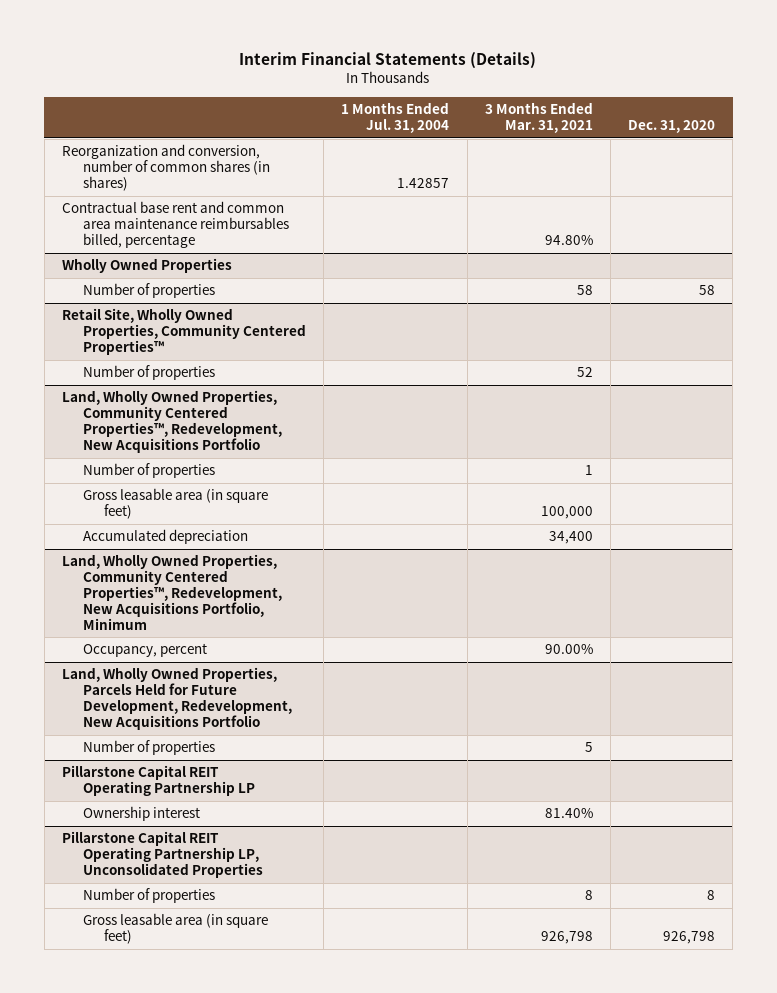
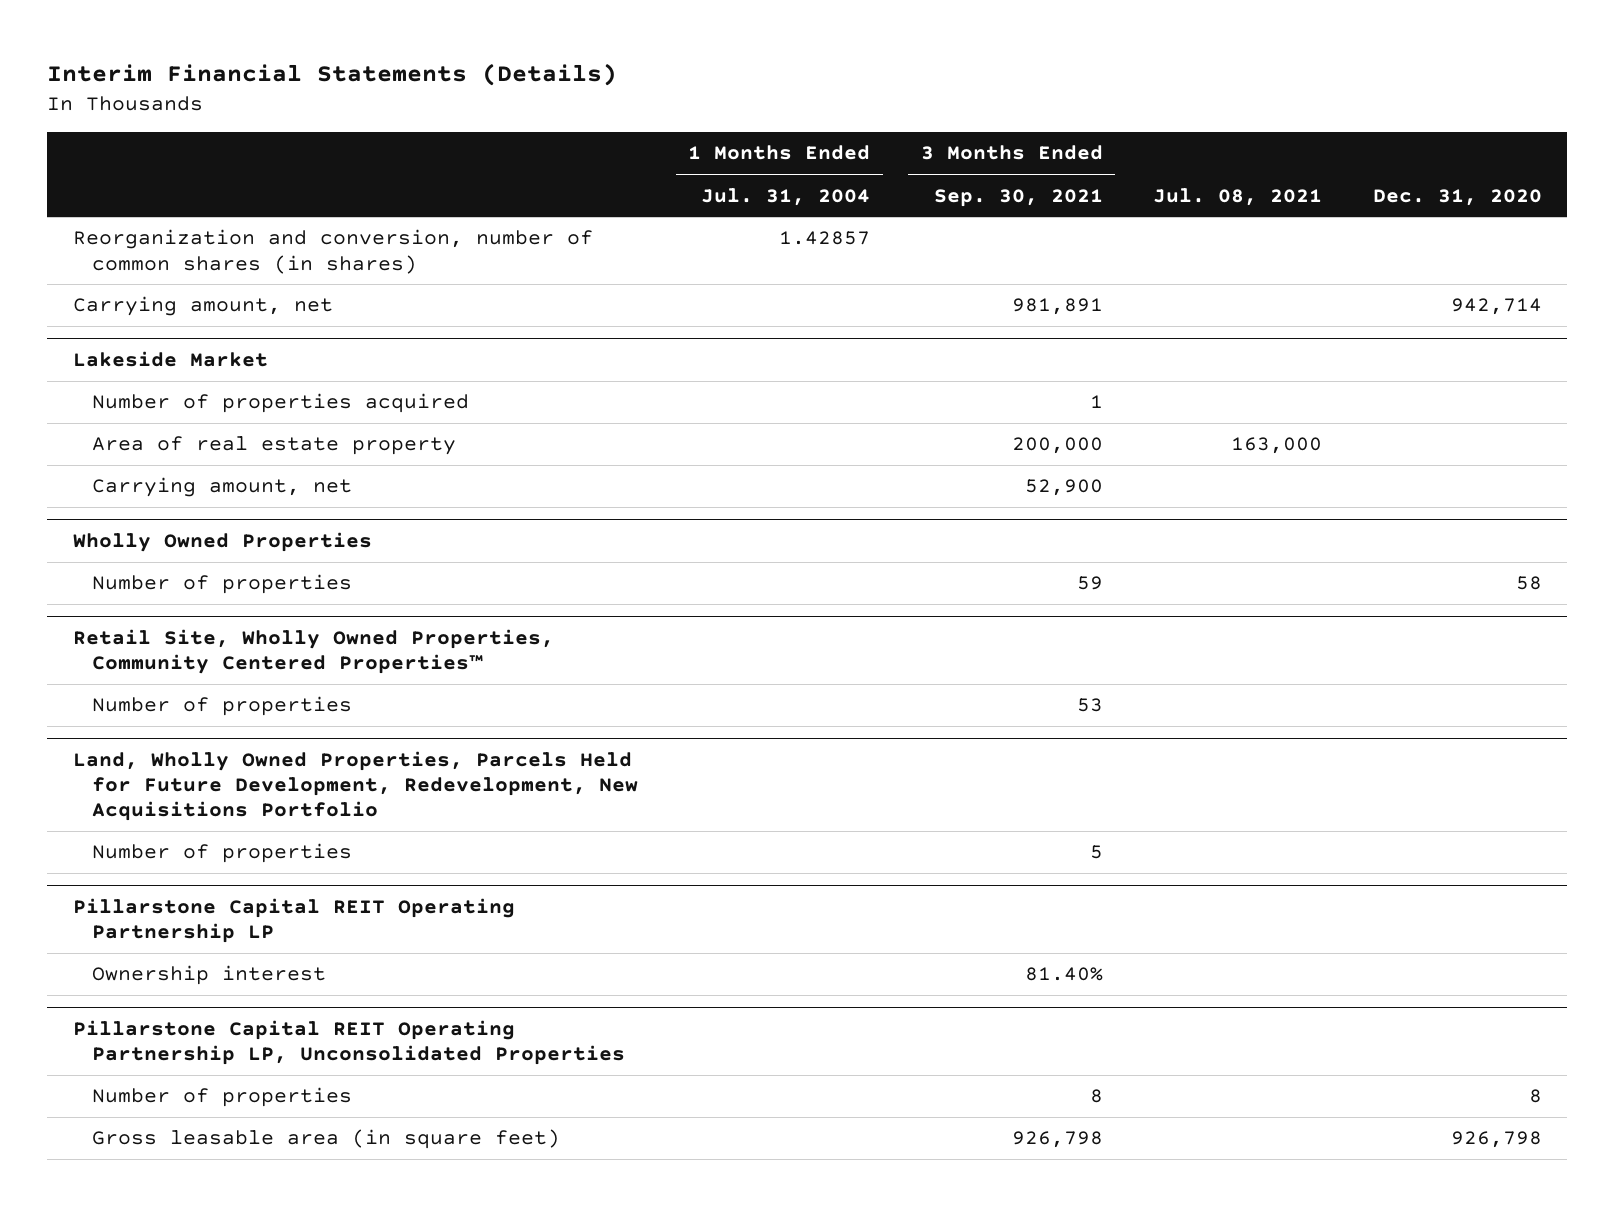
- | 1 Months Ended Jul. 31, 2004 | 3 Months Ended Mar. 31, 2021 | Dec. 31, 2020
+ | 1 Months Ended Jul. 31, 2004 | 3 Months Ended Sep. 30, 2021 | Jul. 08, 2021 | Dec. 31, 2020
- Contractual base rent and common area maintenance reimbursables billed, percentage | | 94.80% |
+ Carrying amount, net | | 981,891 | | 942,714
+ Lakeside Market
+ Number of properties acquired | | 1 | |
+ Area of real estate property | | 200,000 | 163,000 |
+ Carrying amount, net | | 52,900 | |
- Land, Wholly Owned Properties, Community Centered Properties™, Redevelopment, New Acquisitions Portfolio
- Number of properties | | 1 |
- Gross leasable area (in square feet) | | 100,000 |
- Accumulated depreciation | | 34,400 |
- Land, Wholly Owned Properties, Community Centered Properties™, Redevelopment, New Acquisitions Portfolio, Minimum
- Occupancy, percent | | 90.00% |

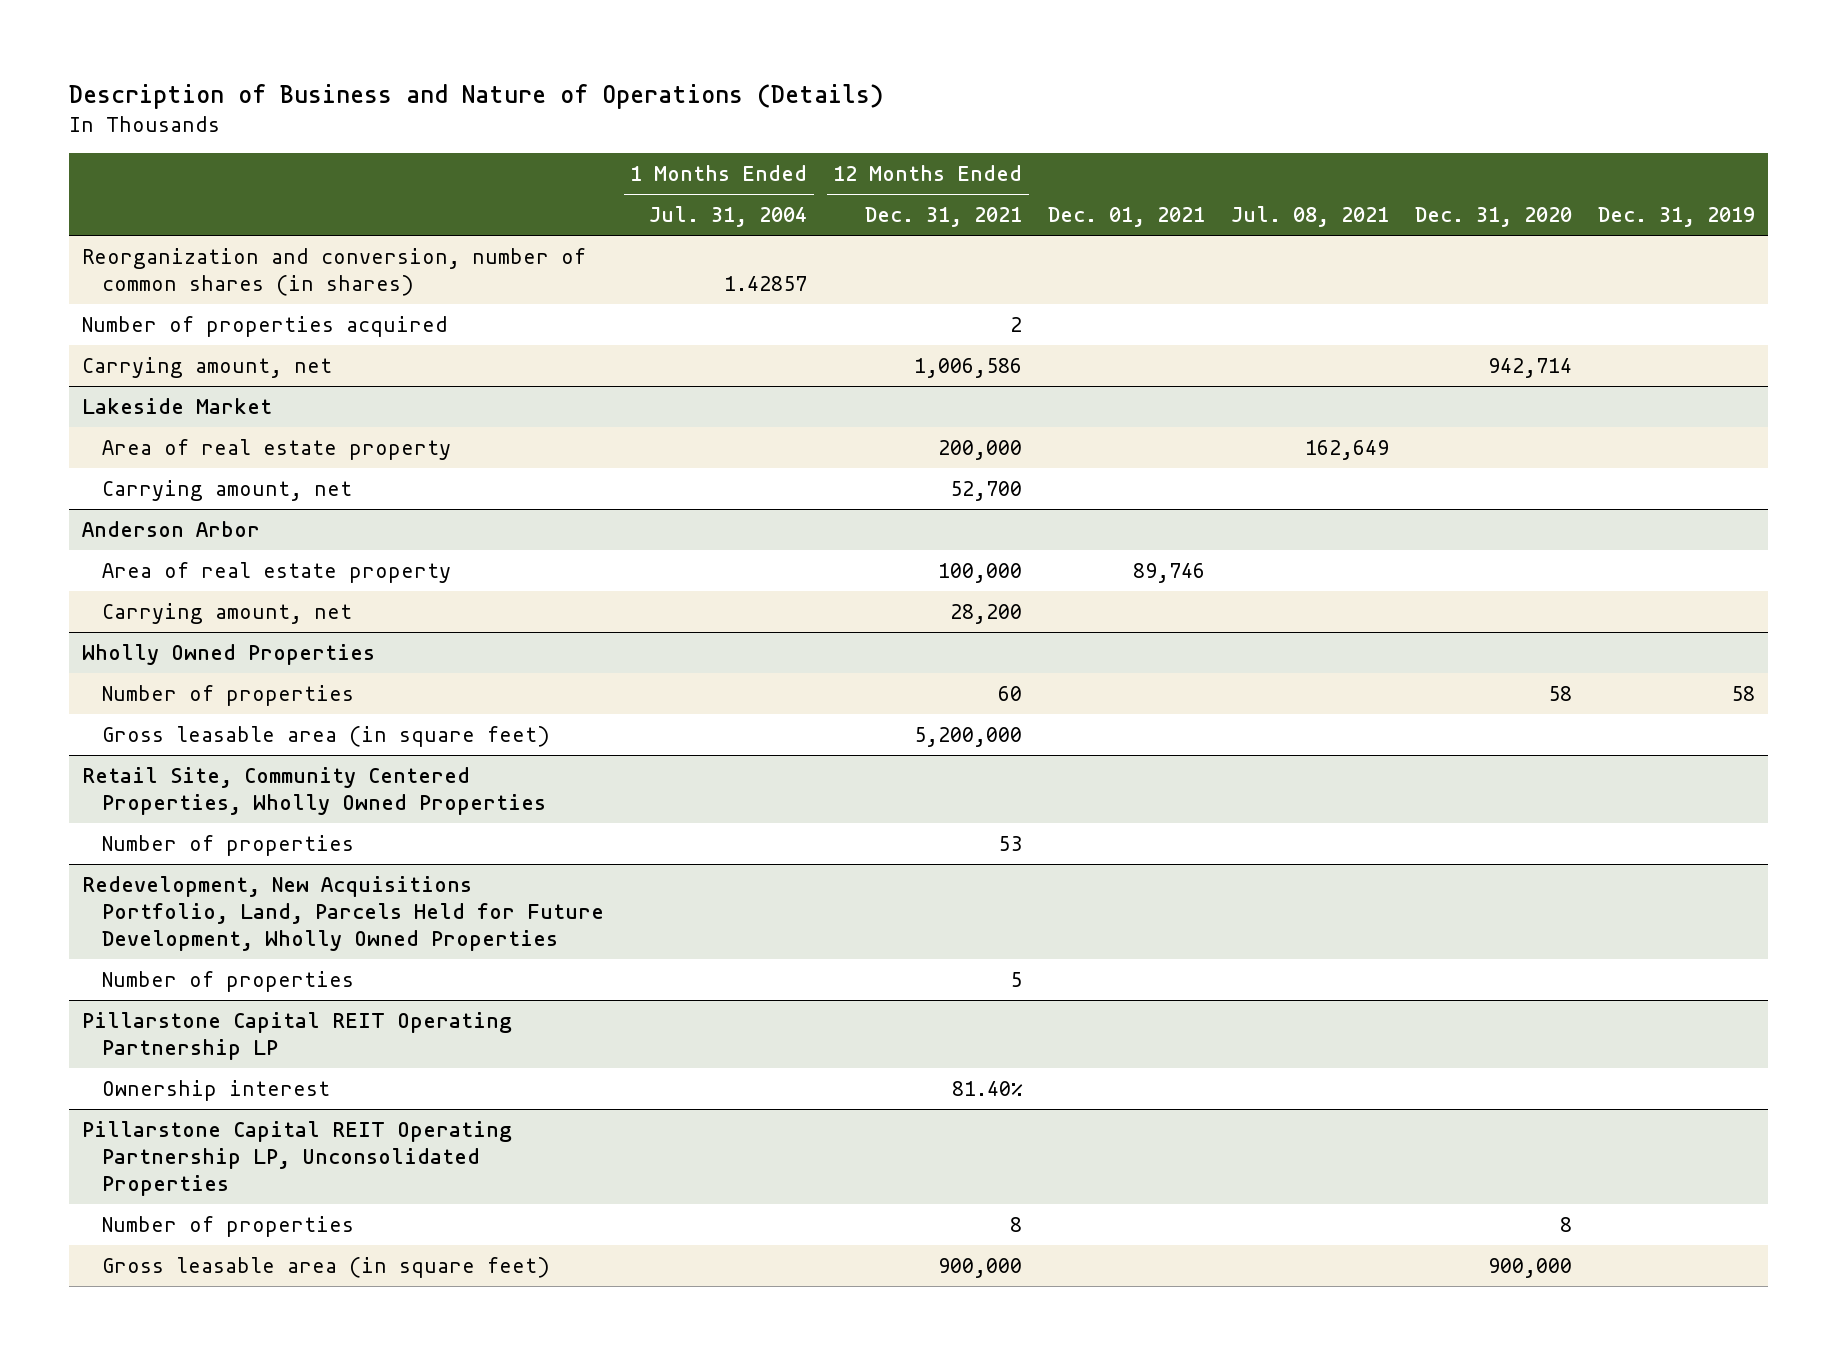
- Interim Financial Statements (Details)
+ Description of Business and Nature of Operations (Details)
- | 1 Months Ended Jul. 31, 2004 | 3 Months Ended Sep. 30, 2021 | Jul. 08, 2021 | Dec. 31, 2020
+ | 1 Months Ended Jul. 31, 2004 | 12 Months Ended Dec. 31, 2021 | Dec. 01, 2021 | Jul. 08, 2021 | Dec. 31, 2020 | Dec. 31, 2019
+ Number of properties acquired | | 2 | | | |
@ Lakeside Market
- Number of properties acquired | | 1 | |
- Area of real estate property | | 200,000 | 163,000 |
+ Area of real estate property | | 200,000 | | 162,649 | |
+ Anderson Arbor
+ Area of real estate property | | 100,000 | 89,746 | | |
+ Carrying amount, net | | 28,200 | | | |
- Retail Site, Wholly Owned Properties, Community Centered Properties™
@ Wholly Owned Properties
+ Gross leasable area (in square feet) | | 5,200,000 | | | |
+ Retail Site, Community Centered Properties, Wholly Owned Properties
- Land, Wholly Owned Properties, Parcels Held for Future Development, Redevelopment, New Acquisitions Portfolio
+ Redevelopment, New Acquisitions Portfolio, Land, Parcels Held for Future Development, Wholly Owned Properties
@ Pillarstone Capital REIT Operating Partnership LP, Unconsolidated Properties
- Gross leasable area (in square feet) | | 926,798 | | 926,798
+ Gross leasable area (in square feet) | | 900,000 | | | 900,000 |

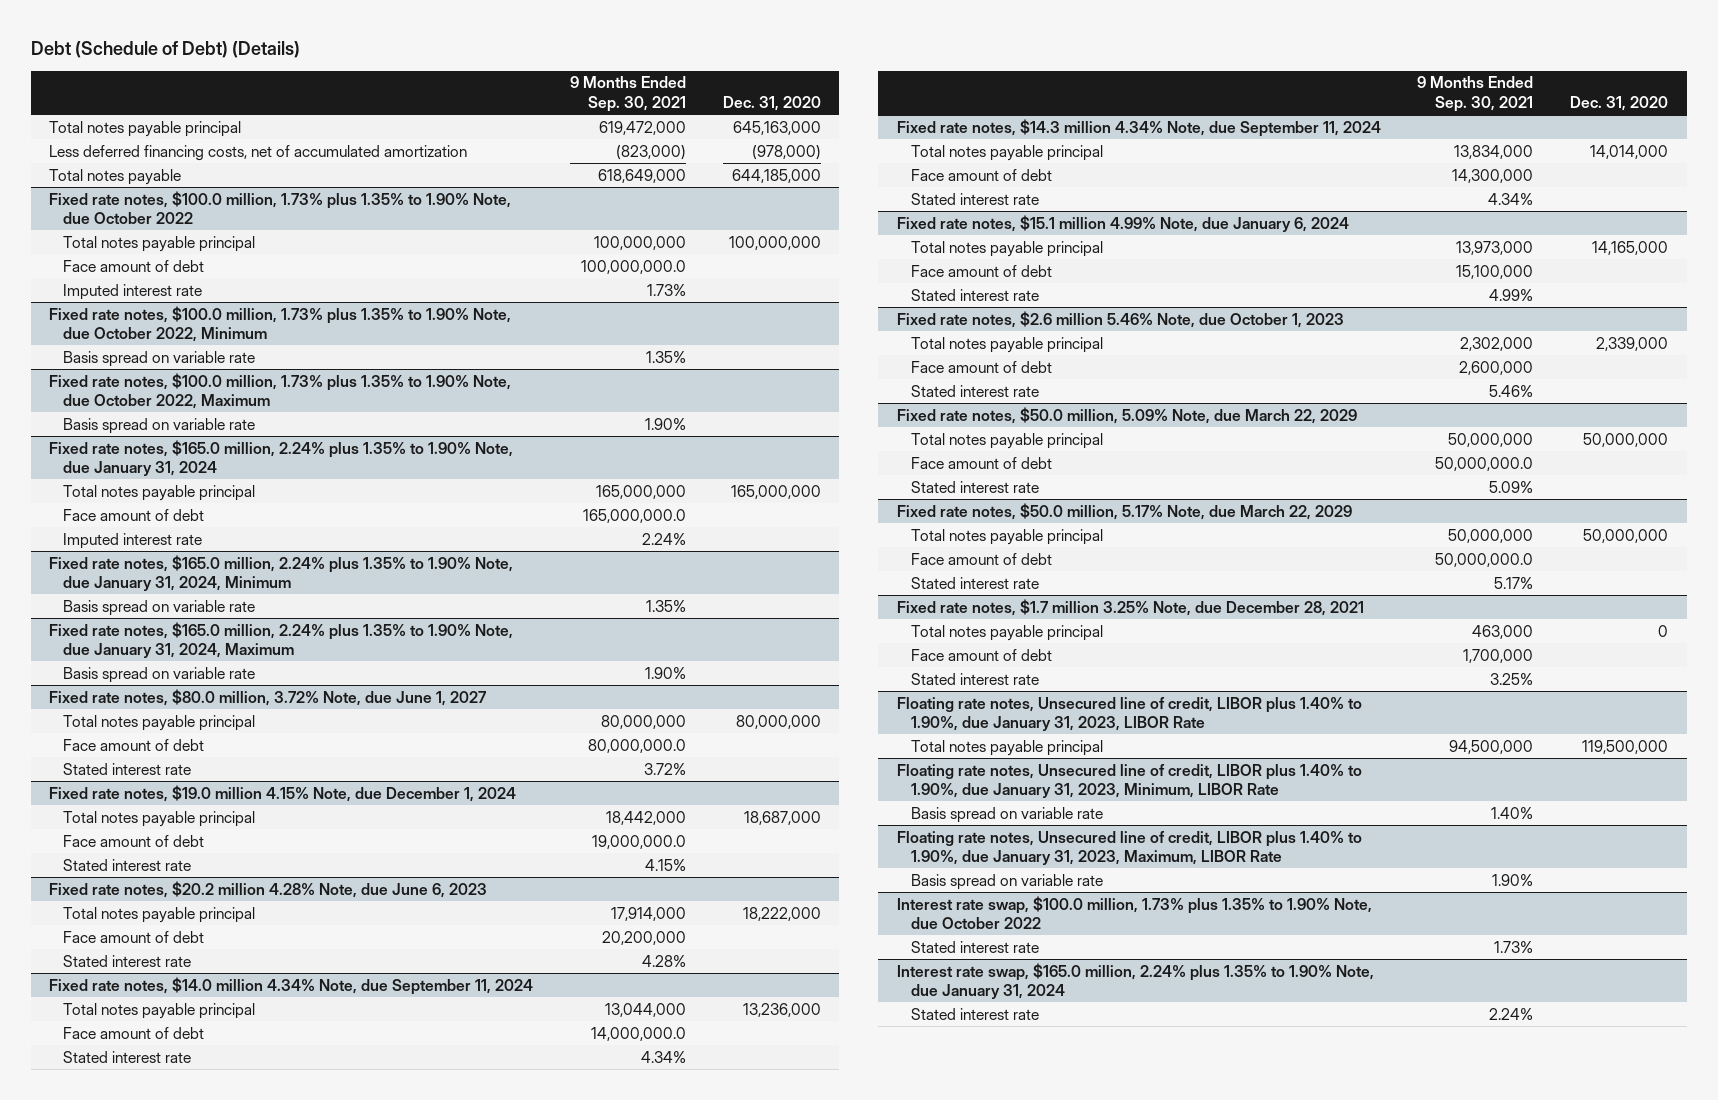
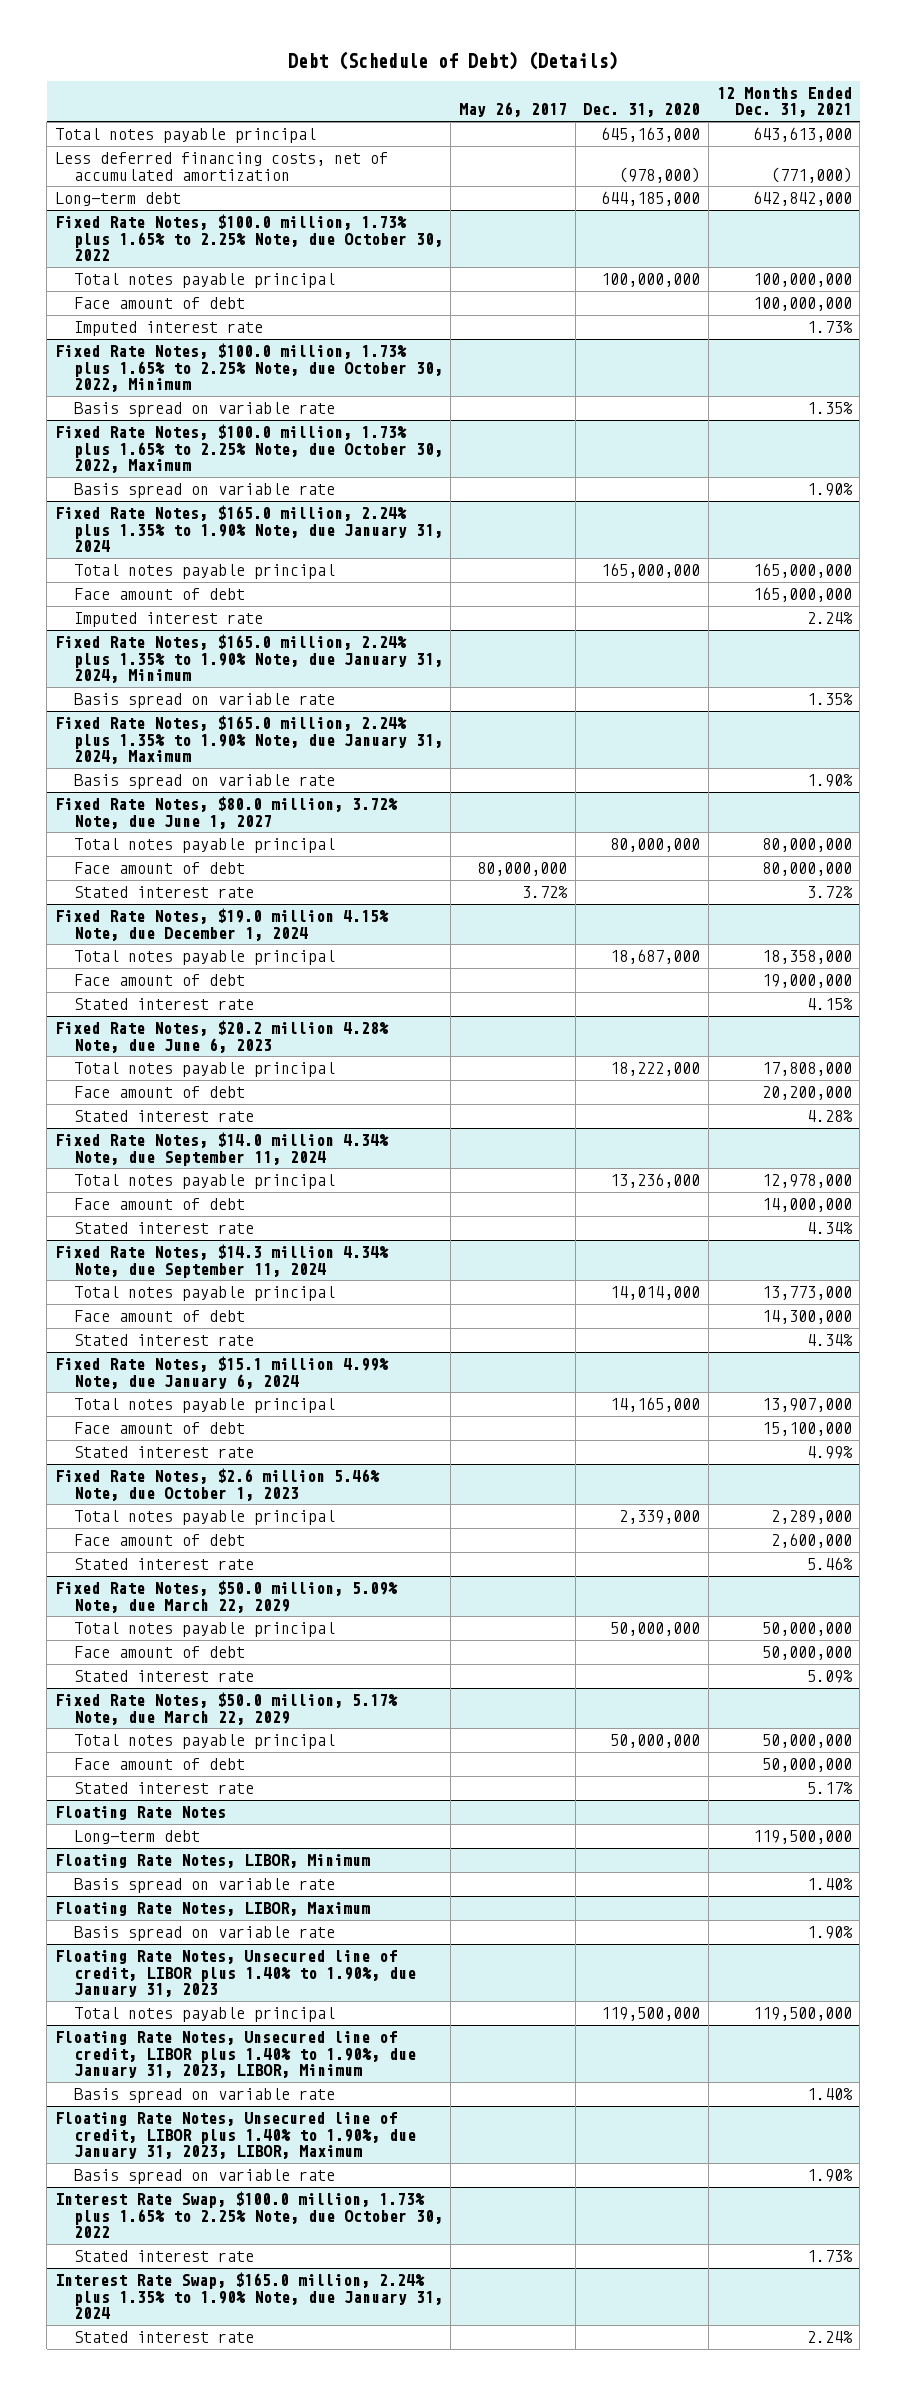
- | 9 Months Ended Sep. 30, 2021 | Dec. 31, 2020
+ | May 26, 2017 | Dec. 31, 2020 | 12 Months Ended Dec. 31, 2021
- Total notes payable | 618,649,000 | 644,185,000
- Fixed rate notes, $100.0 million, 1.73% plus 1.35% to 1.90% Note, due October 2022
+ Long-term debt | | 644,185,000 | 642,842,000
+ Fixed Rate Notes, $100.0 million, 1.73% plus 1.65% to 2.25% Note, due October 30, 2022
- Fixed rate notes, $100.0 million, 1.73% plus 1.35% to 1.90% Note, due October 2022, Minimum
+ Fixed Rate Notes, $100.0 million, 1.73% plus 1.65% to 2.25% Note, due October 30, 2022, Minimum
- Fixed rate notes, $100.0 million, 1.73% plus 1.35% to 1.90% Note, due October 2022, Maximum
+ Fixed Rate Notes, $100.0 million, 1.73% plus 1.65% to 2.25% Note, due October 30, 2022, Maximum
- Fixed rate notes, $165.0 million, 2.24% plus 1.35% to 1.90% Note, due January 31, 2024
+ Fixed Rate Notes, $165.0 million, 2.24% plus 1.35% to 1.90% Note, due January 31, 2024
- Fixed rate notes, $165.0 million, 2.24% plus 1.35% to 1.90% Note, due January 31, 2024, Minimum
+ Fixed Rate Notes, $165.0 million, 2.24% plus 1.35% to 1.90% Note, due January 31, 2024, Minimum
- Fixed rate notes, $165.0 million, 2.24% plus 1.35% to 1.90% Note, due January 31, 2024, Maximum
+ Fixed Rate Notes, $165.0 million, 2.24% plus 1.35% to 1.90% Note, due January 31, 2024, Maximum
- Fixed rate notes, $80.0 million, 3.72% Note, due June 1, 2027
+ Fixed Rate Notes, $80.0 million, 3.72% Note, due June 1, 2027
- Fixed rate notes, $19.0 million 4.15% Note, due December 1, 2024
+ Fixed Rate Notes, $19.0 million 4.15% Note, due December 1, 2024
- Fixed rate notes, $20.2 million 4.28% Note, due June 6, 2023
+ Fixed Rate Notes, $20.2 million 4.28% Note, due June 6, 2023
- Fixed rate notes, $14.0 million 4.34% Note, due September 11, 2024
+ Fixed Rate Notes, $14.0 million 4.34% Note, due September 11, 2024
- Fixed rate notes, $14.3 million 4.34% Note, due September 11, 2024
+ Fixed Rate Notes, $14.3 million 4.34% Note, due September 11, 2024
- Fixed rate notes, $15.1 million 4.99% Note, due January 6, 2024
+ Fixed Rate Notes, $15.1 million 4.99% Note, due January 6, 2024
- Fixed rate notes, $2.6 million 5.46% Note, due October 1, 2023
+ Fixed Rate Notes, $2.6 million 5.46% Note, due October 1, 2023
- Fixed rate notes, $50.0 million, 5.09% Note, due March 22, 2029
+ Fixed Rate Notes, $50.0 million, 5.09% Note, due March 22, 2029
- Fixed rate notes, $50.0 million, 5.17% Note, due March 22, 2029
+ Fixed Rate Notes, $50.0 million, 5.17% Note, due March 22, 2029
- Fixed rate notes, $1.7 million 3.25% Note, due December 28, 2021
- Total notes payable principal | 463,000 | 0
- Face amount of debt | 1,700,000 |
- Stated interest rate | 3.25% |
- Floating rate notes, Unsecured line of credit, LIBOR plus 1.40% to 1.90%, due January 31, 2023, LIBOR Rate
+ Floating Rate Notes
+ Long-term debt | | | 119,500,000
+ Floating Rate Notes, LIBOR, Minimum
+ Basis spread on variable rate | | | 1.40%
+ Floating Rate Notes, LIBOR, Maximum
+ Basis spread on variable rate | | | 1.90%
+ Floating Rate Notes, Unsecured line of credit, LIBOR plus 1.40% to 1.90%, due January 31, 2023
- Floating rate notes, Unsecured line of credit, LIBOR plus 1.40% to 1.90%, due January 31, 2023, Minimum, LIBOR Rate
+ Floating Rate Notes, Unsecured line of credit, LIBOR plus 1.40% to 1.90%, due January 31, 2023, LIBOR, Minimum
- Floating rate notes, Unsecured line of credit, LIBOR plus 1.40% to 1.90%, due January 31, 2023, Maximum, LIBOR Rate
+ Floating Rate Notes, Unsecured line of credit, LIBOR plus 1.40% to 1.90%, due January 31, 2023, LIBOR, Maximum
- Interest rate swap, $100.0 million, 1.73% plus 1.35% to 1.90% Note, due October 2022
+ Interest Rate Swap, $100.0 million, 1.73% plus 1.65% to 2.25% Note, due October 30, 2022
- Interest rate swap, $165.0 million, 2.24% plus 1.35% to 1.90% Note, due January 31, 2024
+ Interest Rate Swap, $165.0 million, 2.24% plus 1.35% to 1.90% Note, due January 31, 2024

